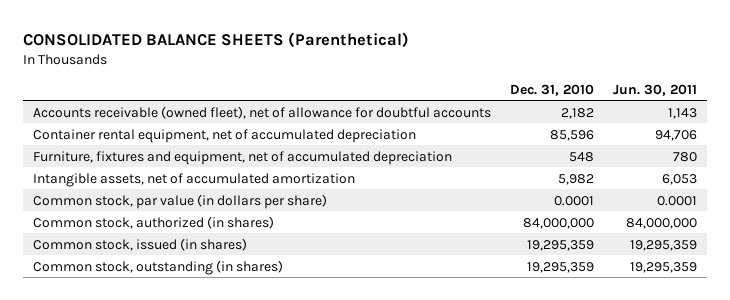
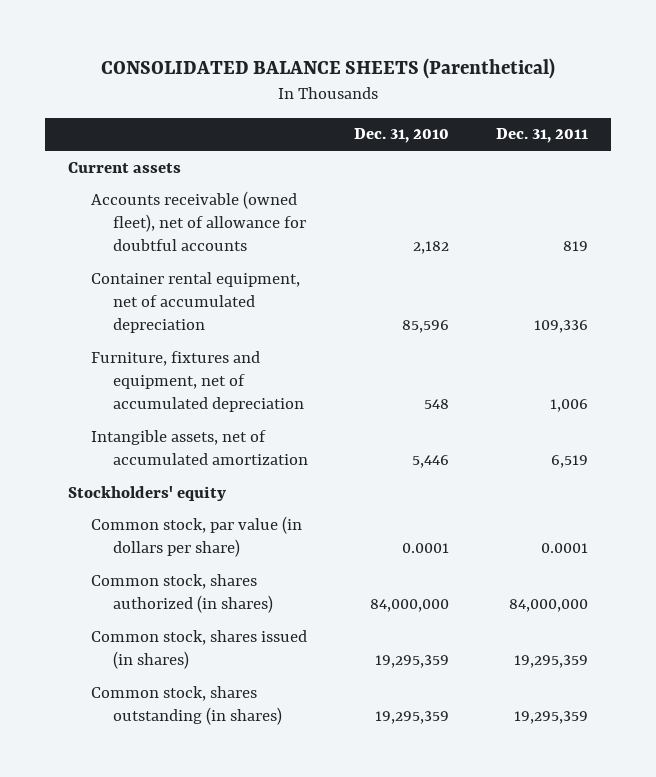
- | Dec. 31, 2010 | Jun. 30, 2011
+ | Dec. 31, 2010 | Dec. 31, 2011
+ Current assets
- Intangible assets, net of accumulated amortization | 5,982 | 6,053
+ Intangible assets, net of accumulated amortization | 5,446 | 6,519
+ Stockholders' equity
- Common stock, authorized (in shares) | 84,000,000 | 84,000,000
- Common stock, issued (in shares) | 19,295,359 | 19,295,359
- Common stock, outstanding (in shares) | 19,295,359 | 19,295,359
+ Common stock, shares authorized (in shares) | 84,000,000 | 84,000,000
+ Common stock, shares issued (in shares) | 19,295,359 | 19,295,359
+ Common stock, shares outstanding (in shares) | 19,295,359 | 19,295,359

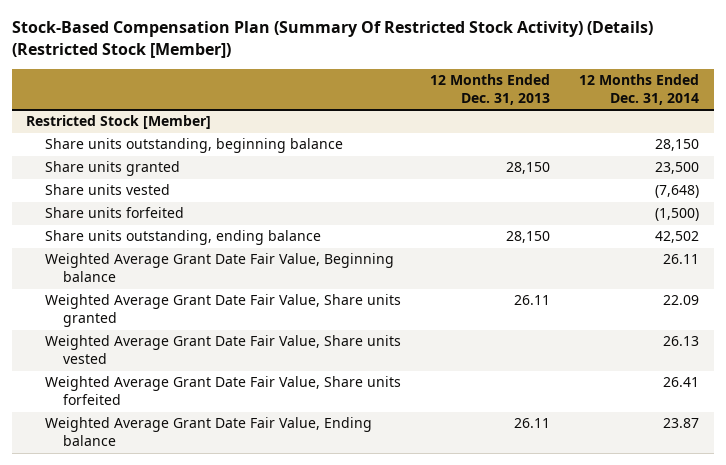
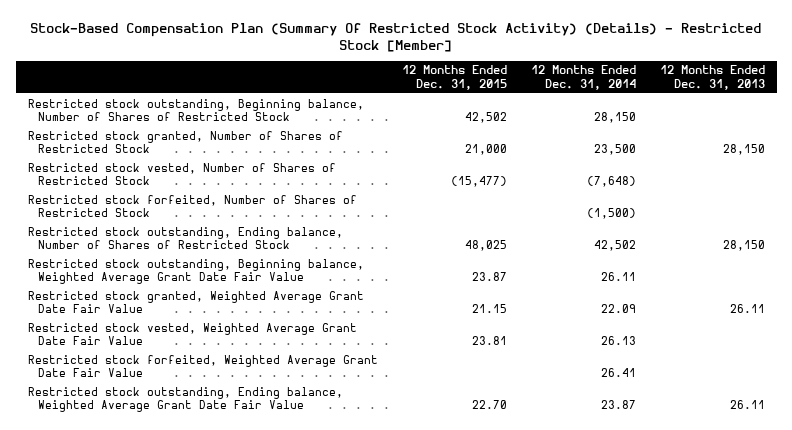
- Stock-Based Compensation Plan (Summary Of Restricted Stock Activity) (Details) (Restricted Stock [Member])
+ Stock-Based Compensation Plan (Summary Of Restricted Stock Activity) (Details) - Restricted Stock [Member]
- | 12 Months Ended Dec. 31, 2013 | 12 Months Ended Dec. 31, 2014
+ | 12 Months Ended Dec. 31, 2015 | 12 Months Ended Dec. 31, 2014 | 12 Months Ended Dec. 31, 2013
- Restricted Stock [Member]
- Share units outstanding, beginning balance | | 28,150
- Share units granted | 28,150 | 23,500
- Share units vested | | (7,648)
- Share units forfeited | | (1,500)
- Share units outstanding, ending balance | 28,150 | 42,502
- Weighted Average Grant Date Fair Value, Beginning balance | | 26.11
- Weighted Average Grant Date Fair Value, Share units granted | 26.11 | 22.09
- Weighted Average Grant Date Fair Value, Share units vested | | 26.13
- Weighted Average Grant Date Fair Value, Share units forfeited | | 26.41
- Weighted Average Grant Date Fair Value, Ending balance | 26.11 | 23.87
+ Restricted stock outstanding, Beginning balance, Number of Shares of Restricted Stock | 42,502 | 28,150 |
+ Restricted stock granted, Number of Shares of Restricted Stock | 21,000 | 23,500 | 28,150
+ Restricted stock vested, Number of Shares of Restricted Stock | (15,477) | (7,648) |
+ Restricted stock forfeited, Number of Shares of Restricted Stock | | (1,500) |
+ Restricted stock outstanding, Ending balance, Number of Shares of Restricted Stock | 48,025 | 42,502 | 28,150
+ Restricted stock outstanding, Beginning balance, Weighted Average Grant Date Fair Value | 23.87 | 26.11 |
+ Restricted stock granted, Weighted Average Grant Date Fair Value | 21.15 | 22.09 | 26.11
+ Restricted stock vested, Weighted Average Grant Date Fair Value | 23.81 | 26.13 |
+ Restricted stock forfeited, Weighted Average Grant Date Fair Value | | 26.41 |
+ Restricted stock outstanding, Ending balance, Weighted Average Grant Date Fair Value | 22.70 | 23.87 | 26.11

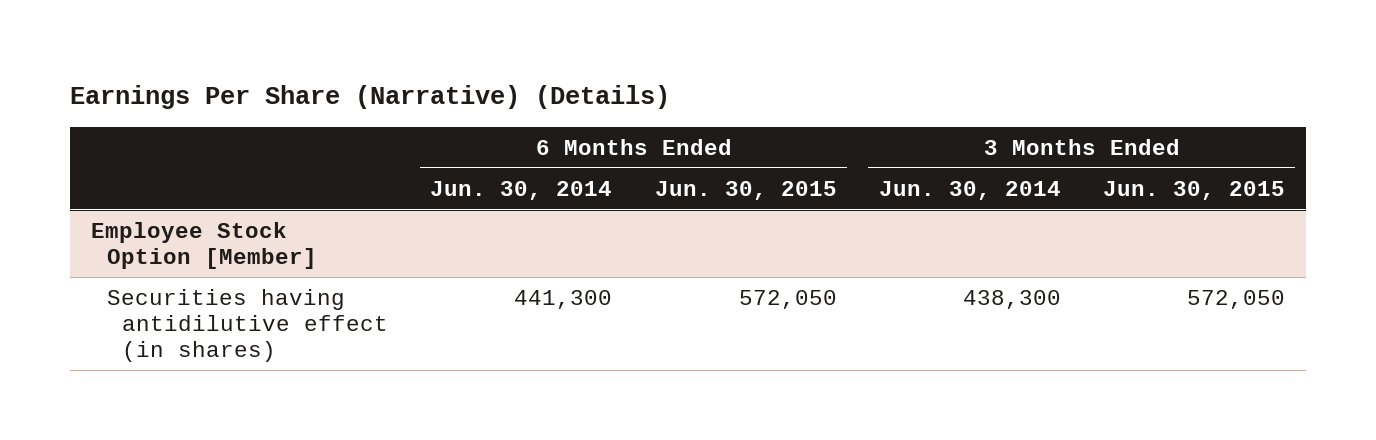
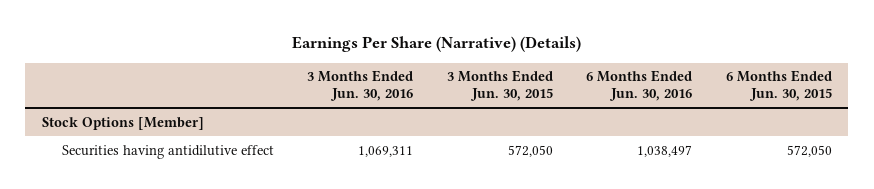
- | 6 Months Ended Jun. 30, 2014 | 6 Months Ended Jun. 30, 2015 | 3 Months Ended Jun. 30, 2014 | 3 Months Ended Jun. 30, 2015
+ | 3 Months Ended Jun. 30, 2016 | 3 Months Ended Jun. 30, 2015 | 6 Months Ended Jun. 30, 2016 | 6 Months Ended Jun. 30, 2015
- Employee Stock Option [Member]
- Securities having antidilutive effect (in shares) | 441,300 | 572,050 | 438,300 | 572,050
+ Stock Options [Member]
+ Securities having antidilutive effect | 1,069,311 | 572,050 | 1,038,497 | 572,050

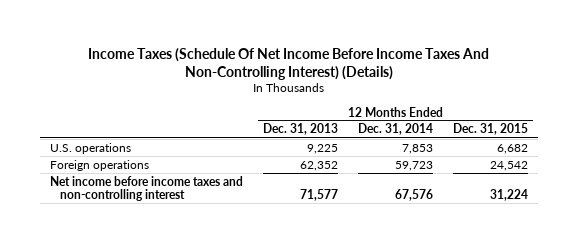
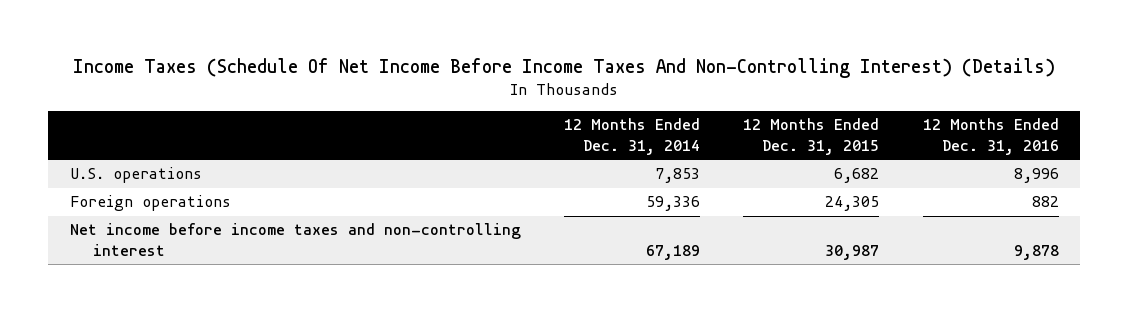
- | 12 Months Ended Dec. 31, 2013 | 12 Months Ended Dec. 31, 2014 | 12 Months Ended Dec. 31, 2015
+ | 12 Months Ended Dec. 31, 2014 | 12 Months Ended Dec. 31, 2015 | 12 Months Ended Dec. 31, 2016
- Foreign operations | 62,352 | 59,723 | 24,542
- Net income before income taxes and non-controlling interest | 71,577 | 67,576 | 31,224
+ Foreign operations | 59,336 | 24,305 | 882
+ Net income before income taxes and non-controlling interest | 67,189 | 30,987 | 9,878

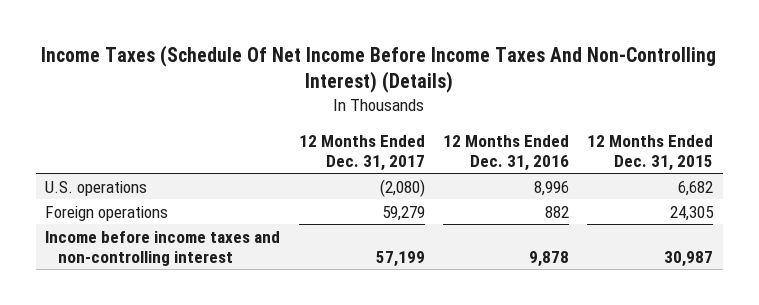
- | 12 Months Ended Dec. 31, 2014 | 12 Months Ended Dec. 31, 2015 | 12 Months Ended Dec. 31, 2016
+ | 12 Months Ended Dec. 31, 2017 | 12 Months Ended Dec. 31, 2016 | 12 Months Ended Dec. 31, 2015
- Net income before income taxes and non-controlling interest | 67,189 | 30,987 | 9,878
+ Income before income taxes and non-controlling interest | 57,199 | 9,878 | 30,987

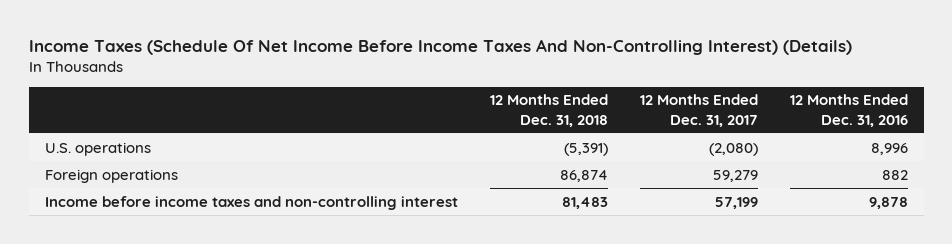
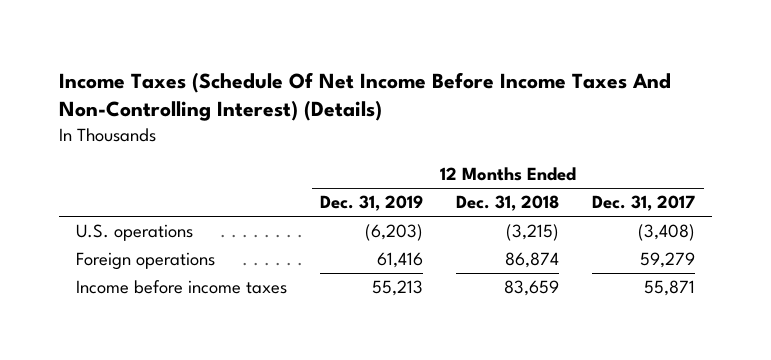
- | 12 Months Ended Dec. 31, 2018 | 12 Months Ended Dec. 31, 2017 | 12 Months Ended Dec. 31, 2016
+ | 12 Months Ended Dec. 31, 2019 | 12 Months Ended Dec. 31, 2018 | 12 Months Ended Dec. 31, 2017
- U.S. operations | (5,391) | (2,080) | 8,996
+ U.S. operations | (6,203) | (3,215) | (3,408)
- Income before income taxes and non-controlling interest | 81,483 | 57,199 | 9,878
+ Income before income taxes | 55,213 | 83,659 | 55,871

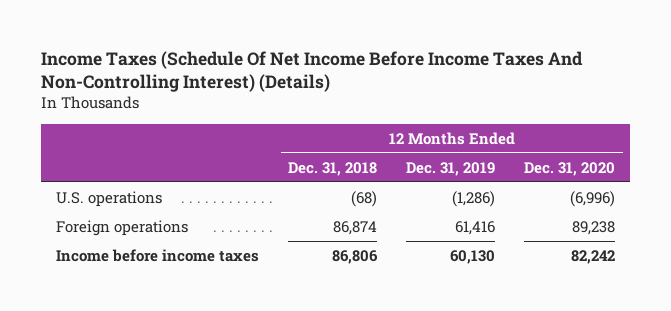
- | 12 Months Ended Dec. 31, 2019 | 12 Months Ended Dec. 31, 2018 | 12 Months Ended Dec. 31, 2017
+ | 12 Months Ended Dec. 31, 2018 | 12 Months Ended Dec. 31, 2019 | 12 Months Ended Dec. 31, 2020
- U.S. operations | (6,203) | (3,215) | (3,408)
+ U.S. operations | (68) | (1,286) | (6,996)
- Income before income taxes | 55,213 | 83,659 | 55,871
+ Income before income taxes | 86,806 | 60,130 | 82,242

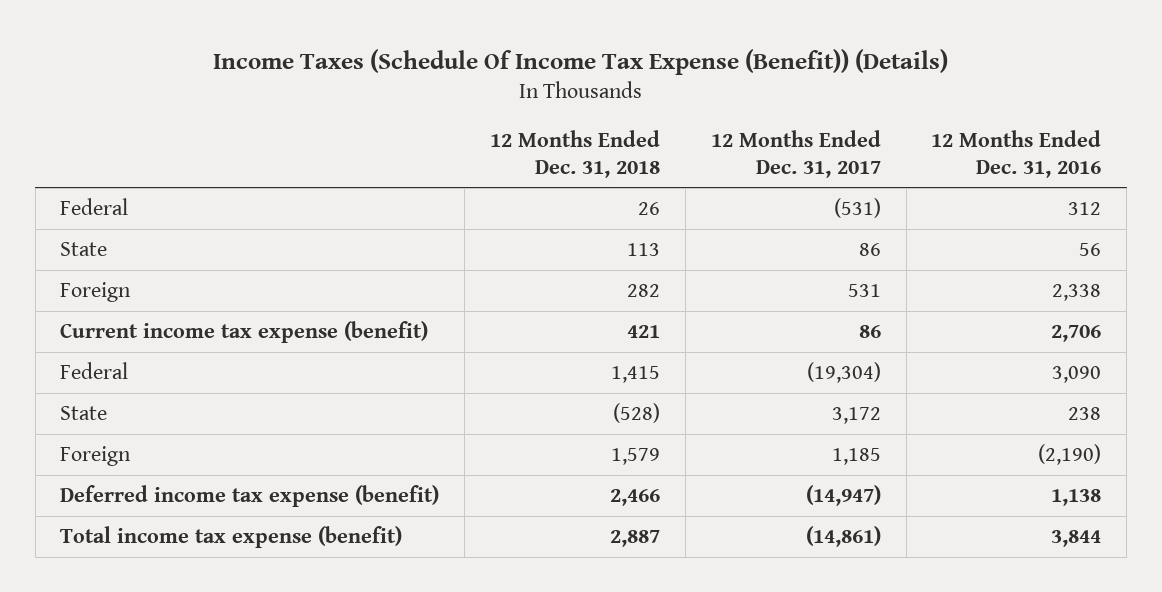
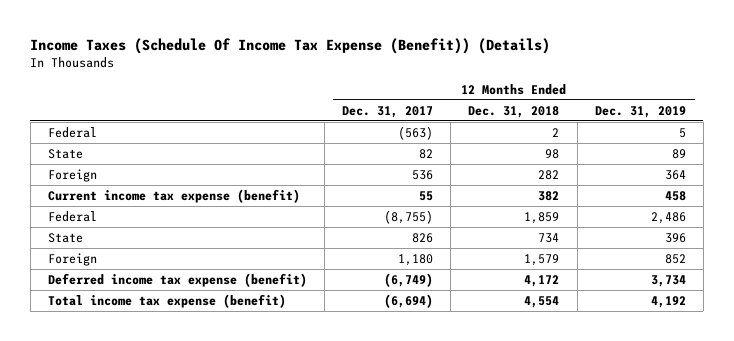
- | 12 Months Ended Dec. 31, 2018 | 12 Months Ended Dec. 31, 2017 | 12 Months Ended Dec. 31, 2016
+ | 12 Months Ended Dec. 31, 2017 | 12 Months Ended Dec. 31, 2018 | 12 Months Ended Dec. 31, 2019
- Federal | 26 | (531) | 312
- State | 113 | 86 | 56
- Foreign | 282 | 531 | 2,338
- Current income tax expense (benefit) | 421 | 86 | 2,706
- Federal | 1,415 | (19,304) | 3,090
- State | (528) | 3,172 | 238
- Foreign | 1,579 | 1,185 | (2,190)
- Deferred income tax expense (benefit) | 2,466 | (14,947) | 1,138
- Total income tax expense (benefit) | 2,887 | (14,861) | 3,844
+ Federal | (563) | 2 | 5
+ State | 82 | 98 | 89
+ Foreign | 536 | 282 | 364
+ Current income tax expense (benefit) | 55 | 382 | 458
+ Federal | (8,755) | 1,859 | 2,486
+ State | 826 | 734 | 396
+ Foreign | 1,180 | 1,579 | 852
+ Deferred income tax expense (benefit) | (6,749) | 4,172 | 3,734
+ Total income tax expense (benefit) | (6,694) | 4,554 | 4,192

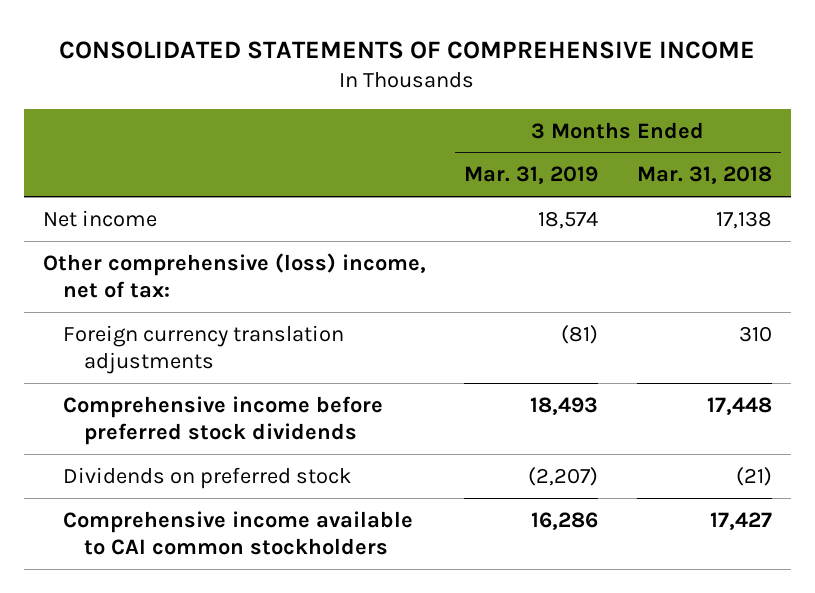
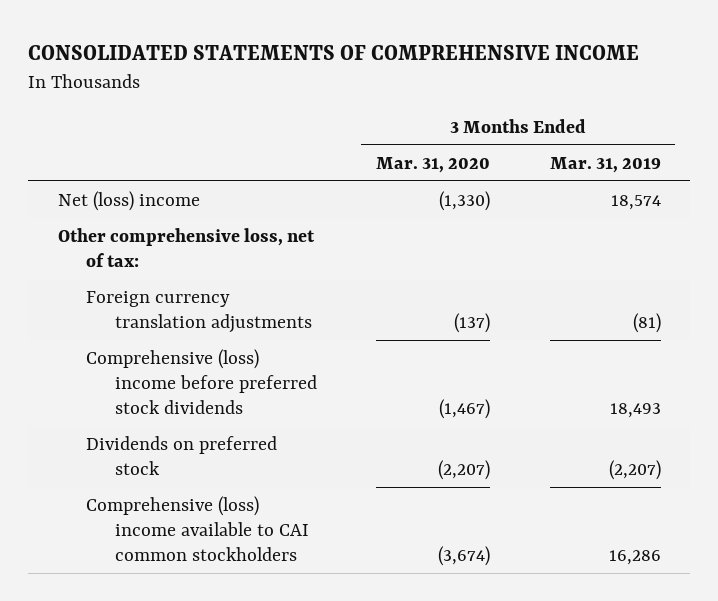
- | 3 Months Ended Mar. 31, 2019 | 3 Months Ended Mar. 31, 2018
+ | 3 Months Ended Mar. 31, 2020 | 3 Months Ended Mar. 31, 2019
- Net income | 18,574 | 17,138
- Other comprehensive (loss) income, net of tax:
+ Net (loss) income | (1,330) | 18,574
+ Other comprehensive loss, net of tax:
- Comprehensive income before preferred stock dividends | 18,493 | 17,448
+ Comprehensive (loss) income before preferred stock dividends | (1,467) | 18,493
- Comprehensive income available to CAI common stockholders | 16,286 | 17,427
+ Comprehensive (loss) income available to CAI common stockholders | (3,674) | 16,286

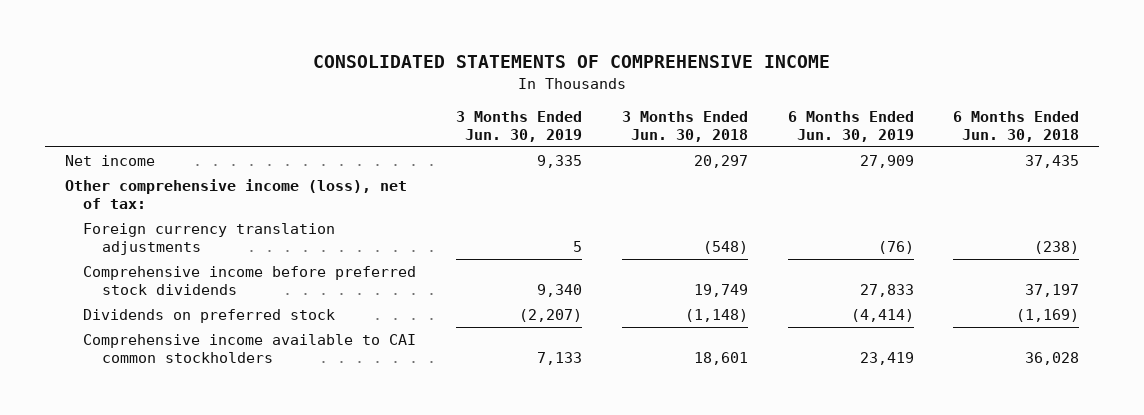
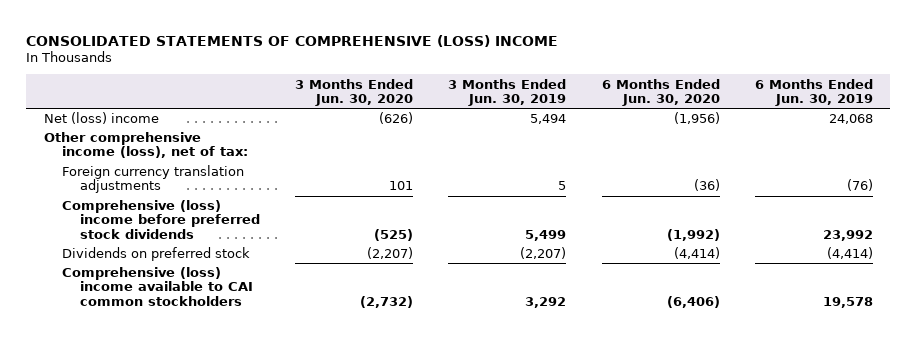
- CONSOLIDATED STATEMENTS OF COMPREHENSIVE INCOME
+ CONSOLIDATED STATEMENTS OF COMPREHENSIVE (LOSS) INCOME
- | 3 Months Ended Jun. 30, 2019 | 3 Months Ended Jun. 30, 2018 | 6 Months Ended Jun. 30, 2019 | 6 Months Ended Jun. 30, 2018
+ | 3 Months Ended Jun. 30, 2020 | 3 Months Ended Jun. 30, 2019 | 6 Months Ended Jun. 30, 2020 | 6 Months Ended Jun. 30, 2019
- Net income | 9,335 | 20,297 | 27,909 | 37,435
+ Net (loss) income | (626) | 5,494 | (1,956) | 24,068
- Comprehensive income before preferred stock dividends | 9,340 | 19,749 | 27,833 | 37,197
+ Comprehensive (loss) income before preferred stock dividends | (525) | 5,499 | (1,992) | 23,992
- Comprehensive income available to CAI common stockholders | 7,133 | 18,601 | 23,419 | 36,028
+ Comprehensive (loss) income available to CAI common stockholders | (2,732) | 3,292 | (6,406) | 19,578

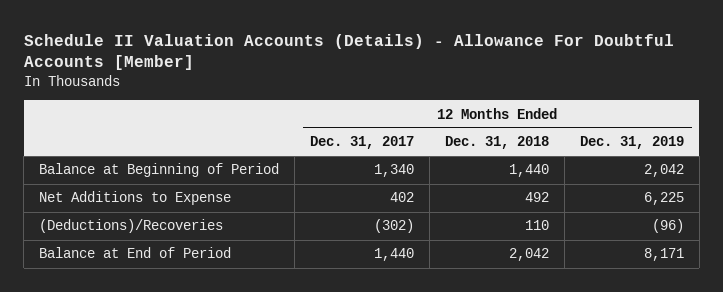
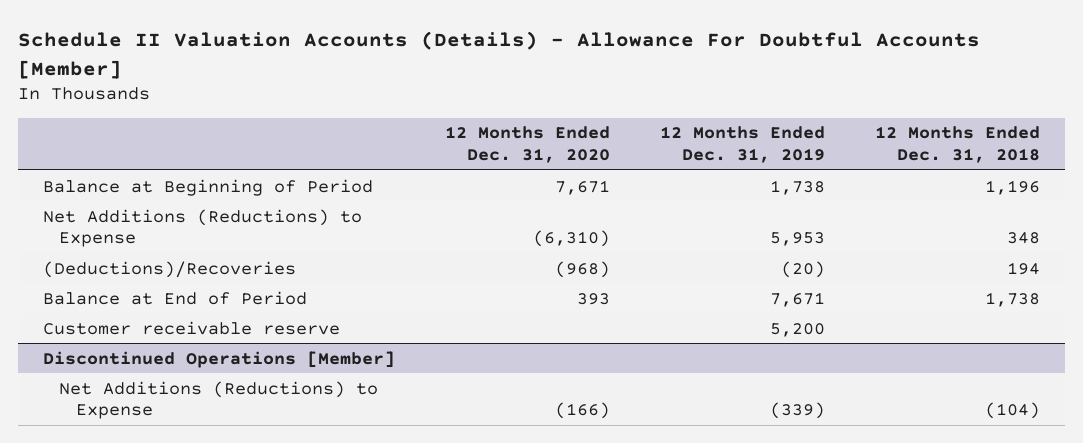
- | 12 Months Ended Dec. 31, 2017 | 12 Months Ended Dec. 31, 2018 | 12 Months Ended Dec. 31, 2019
+ | 12 Months Ended Dec. 31, 2020 | 12 Months Ended Dec. 31, 2019 | 12 Months Ended Dec. 31, 2018
- Balance at Beginning of Period | 1,340 | 1,440 | 2,042
- Net Additions to Expense | 402 | 492 | 6,225
- (Deductions)/Recoveries | (302) | 110 | (96)
- Balance at End of Period | 1,440 | 2,042 | 8,171
+ Balance at Beginning of Period | 7,671 | 1,738 | 1,196
+ Net Additions (Reductions) to Expense | (6,310) | 5,953 | 348
+ (Deductions)/Recoveries | (968) | (20) | 194
+ Balance at End of Period | 393 | 7,671 | 1,738
+ Customer receivable reserve | | 5,200 |
+ Discontinued Operations [Member]
+ Net Additions (Reductions) to Expense | (166) | (339) | (104)

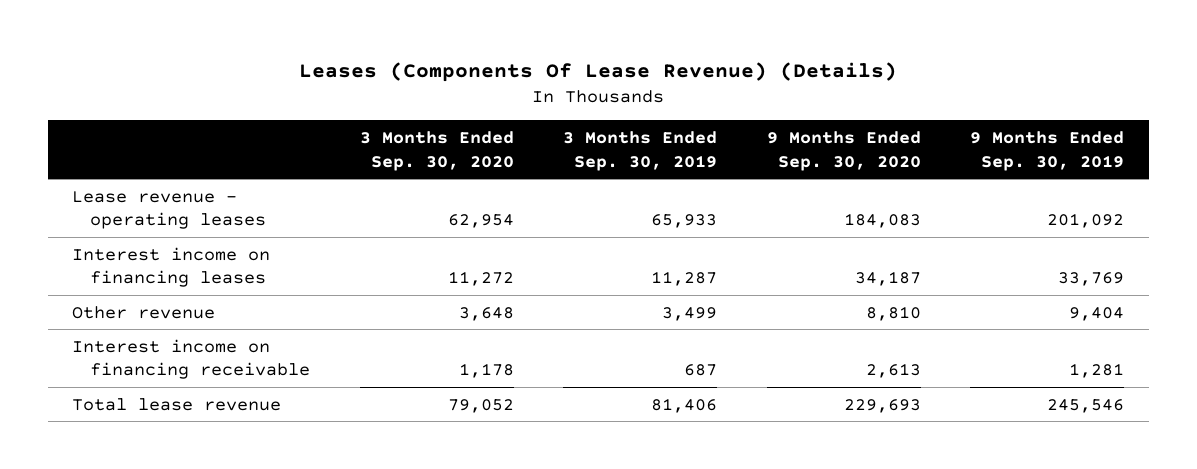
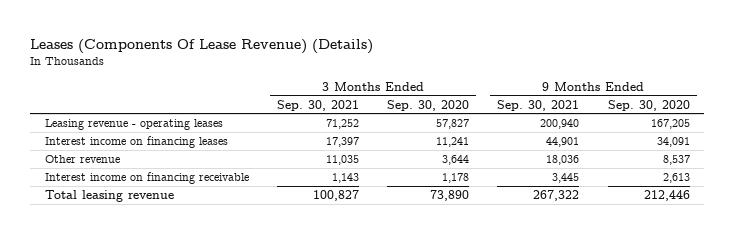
- | 3 Months Ended Sep. 30, 2020 | 3 Months Ended Sep. 30, 2019 | 9 Months Ended Sep. 30, 2020 | 9 Months Ended Sep. 30, 2019
+ | 3 Months Ended Sep. 30, 2021 | 3 Months Ended Sep. 30, 2020 | 9 Months Ended Sep. 30, 2021 | 9 Months Ended Sep. 30, 2020
- Lease revenue - operating leases | 62,954 | 65,933 | 184,083 | 201,092
- Interest income on financing leases | 11,272 | 11,287 | 34,187 | 33,769
- Other revenue | 3,648 | 3,499 | 8,810 | 9,404
+ Leasing revenue - operating leases | 71,252 | 57,827 | 200,940 | 167,205
+ Interest income on financing leases | 17,397 | 11,241 | 44,901 | 34,091
+ Other revenue | 11,035 | 3,644 | 18,036 | 8,537
- Total lease revenue | 79,052 | 81,406 | 229,693 | 245,546
+ Total leasing revenue | 100,827 | 73,890 | 267,322 | 212,446

